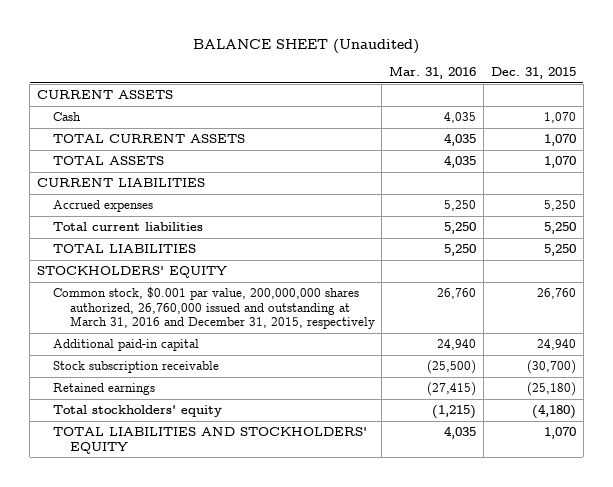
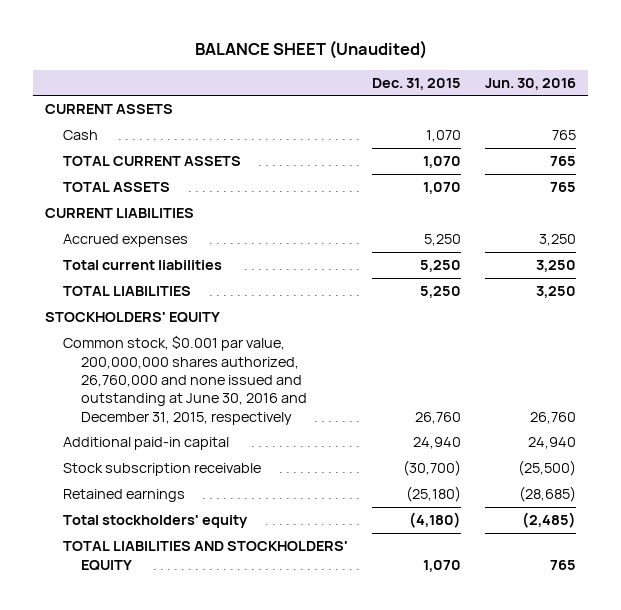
- | Mar. 31, 2016 | Dec. 31, 2015
+ | Dec. 31, 2015 | Jun. 30, 2016
- Common stock, $0.001 par value, 200,000,000 shares authorized, 26,760,000 issued and outstanding at March 31, 2016 and December 31, 2015, respectively | 26,760 | 26,760
+ Common stock, $0.001 par value, 200,000,000 shares authorized, 26,760,000 and none issued and outstanding at June 30, 2016 and December 31, 2015, respectively | 26,760 | 26,760

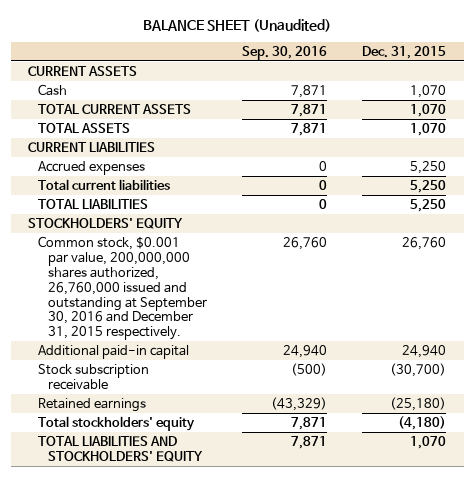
- | Dec. 31, 2015 | Jun. 30, 2016
+ | Sep. 30, 2016 | Dec. 31, 2015
- Common stock, $0.001 par value, 200,000,000 shares authorized, 26,760,000 and none issued and outstanding at June 30, 2016 and December 31, 2015, respectively | 26,760 | 26,760
+ Common stock, $0.001 par value, 200,000,000 shares authorized, 26,760,000 issued and outstanding at September 30, 2016 and December 31, 2015 respectively. | 26,760 | 26,760

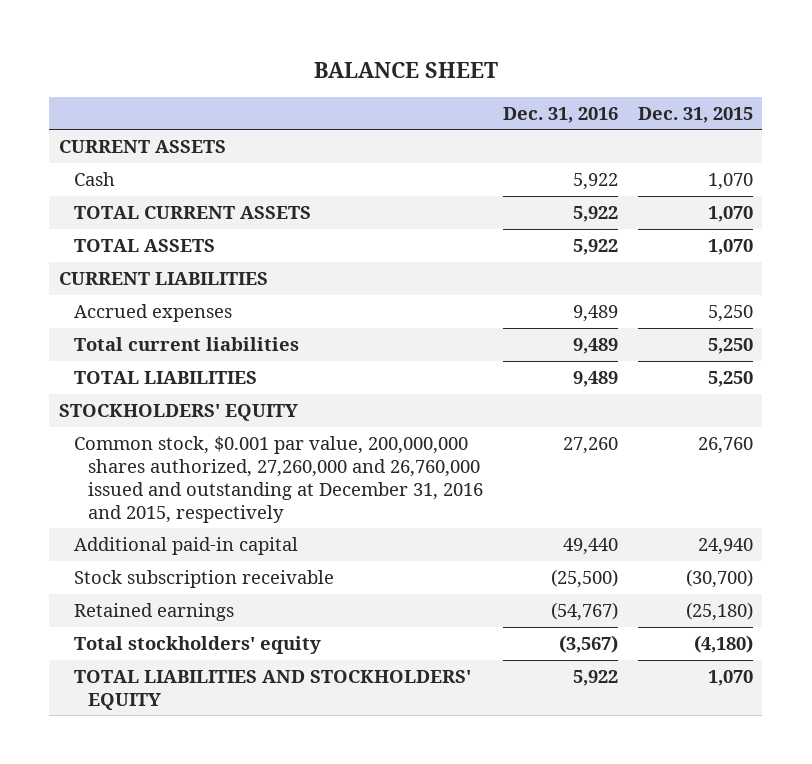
- BALANCE SHEET (Unaudited)
+ BALANCE SHEET
- | Sep. 30, 2016 | Dec. 31, 2015
+ | Dec. 31, 2016 | Dec. 31, 2015
- Common stock, $0.001 par value, 200,000,000 shares authorized, 26,760,000 issued and outstanding at September 30, 2016 and December 31, 2015 respectively. | 26,760 | 26,760
+ Common stock, $0.001 par value, 200,000,000 shares authorized, 27,260,000 and 26,760,000 issued and outstanding at December 31, 2016 and 2015, respectively | 27,260 | 26,760

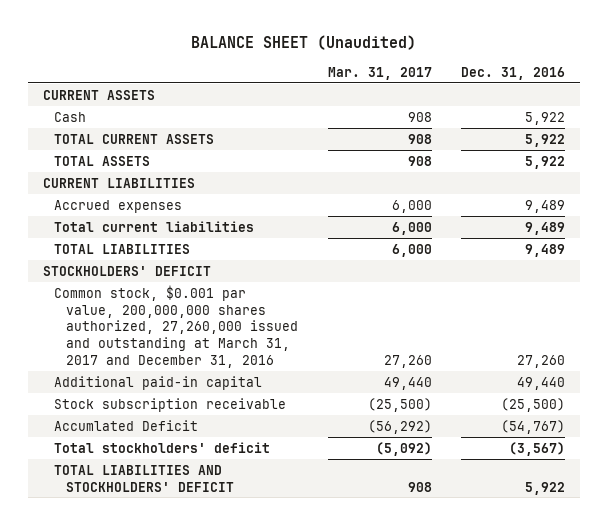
- BALANCE SHEET
+ BALANCE SHEET (Unaudited)
- | Dec. 31, 2016 | Dec. 31, 2015
+ | Mar. 31, 2017 | Dec. 31, 2016
- STOCKHOLDERS' EQUITY
- Common stock, $0.001 par value, 200,000,000 shares authorized, 27,260,000 and 26,760,000 issued and outstanding at December 31, 2016 and 2015, respectively | 27,260 | 26,760
+ STOCKHOLDERS' DEFICIT
+ Common stock, $0.001 par value, 200,000,000 shares authorized, 27,260,000 issued and outstanding at March 31, 2017 and December 31, 2016 | 27,260 | 27,260
- Retained earnings | (54,767) | (25,180)
- Total stockholders' equity | (3,567) | (4,180)
- TOTAL LIABILITIES AND STOCKHOLDERS' EQUITY | 5,922 | 1,070
+ Accumlated Deficit | (56,292) | (54,767)
+ Total stockholders' deficit | (5,092) | (3,567)
+ TOTAL LIABILITIES AND STOCKHOLDERS' DEFICIT | 908 | 5,922

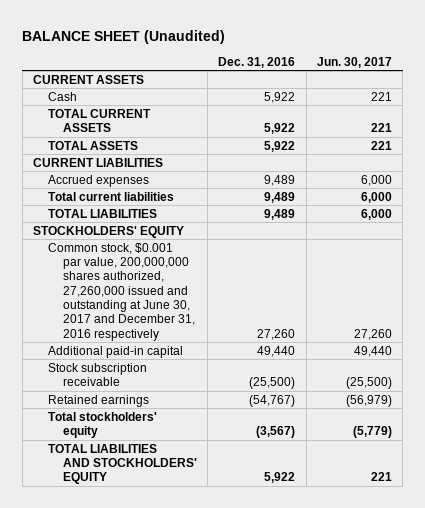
- | Mar. 31, 2017 | Dec. 31, 2016
+ | Dec. 31, 2016 | Jun. 30, 2017
- STOCKHOLDERS' DEFICIT
- Common stock, $0.001 par value, 200,000,000 shares authorized, 27,260,000 issued and outstanding at March 31, 2017 and December 31, 2016 | 27,260 | 27,260
+ STOCKHOLDERS' EQUITY
+ Common stock, $0.001 par value, 200,000,000 shares authorized, 27,260,000 issued and outstanding at June 30, 2017 and December 31, 2016 respectively | 27,260 | 27,260
- Accumlated Deficit | (56,292) | (54,767)
- Total stockholders' deficit | (5,092) | (3,567)
- TOTAL LIABILITIES AND STOCKHOLDERS' DEFICIT | 908 | 5,922
+ Retained earnings | (54,767) | (56,979)
+ Total stockholders' equity | (3,567) | (5,779)
+ TOTAL LIABILITIES AND STOCKHOLDERS' EQUITY | 5,922 | 221

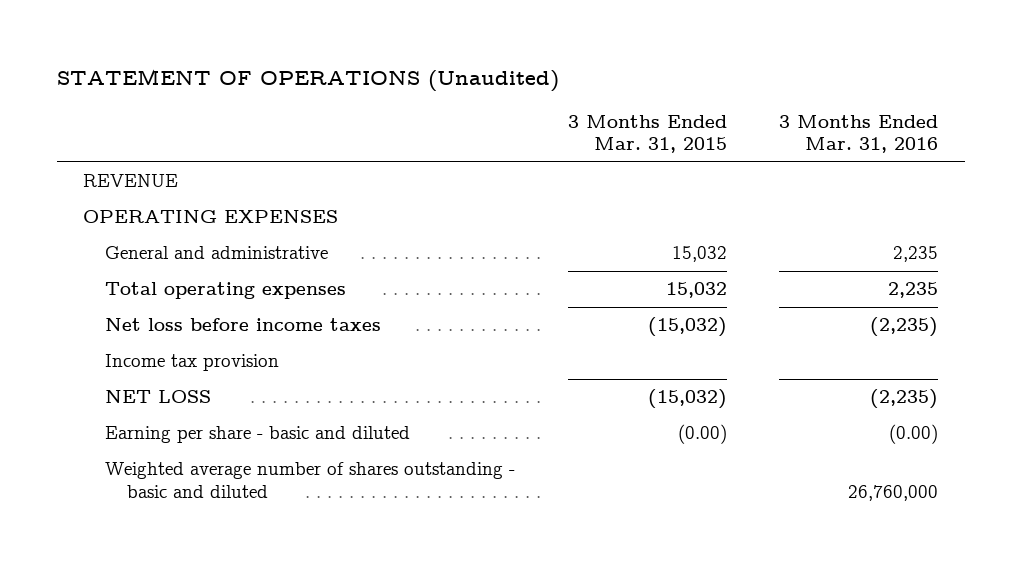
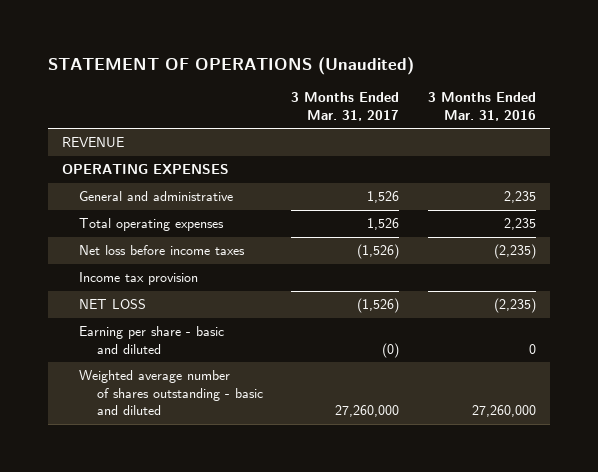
- | 3 Months Ended Mar. 31, 2015 | 3 Months Ended Mar. 31, 2016
+ | 3 Months Ended Mar. 31, 2017 | 3 Months Ended Mar. 31, 2016
- Earning per share - basic and diluted | (0.00) | (0.00)
- Weighted average number of shares outstanding - basic and diluted | | 26,760,000
+ Earning per share - basic and diluted | (0) | 0
+ Weighted average number of shares outstanding - basic and diluted | 27,260,000 | 27,260,000

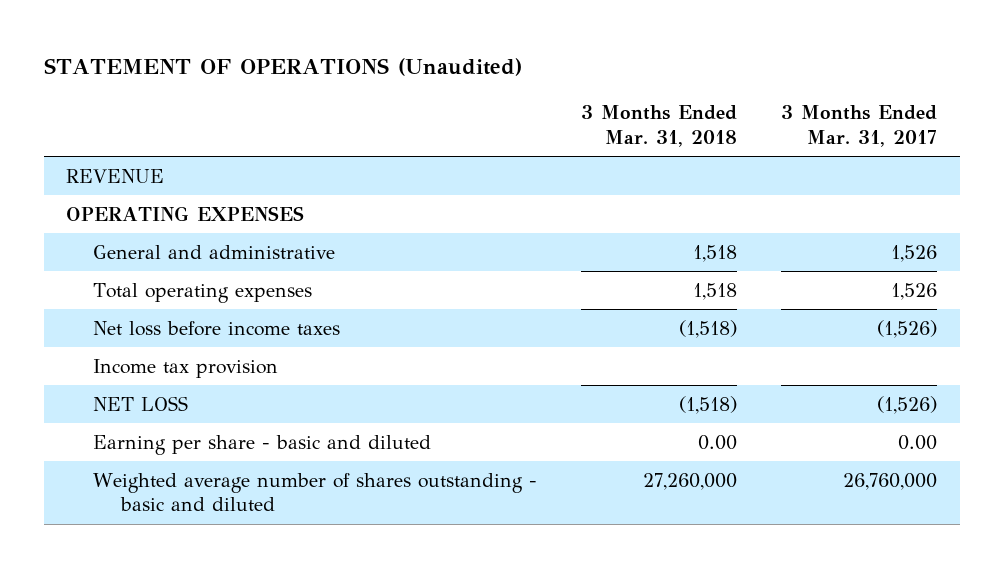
- | 3 Months Ended Mar. 31, 2017 | 3 Months Ended Mar. 31, 2016
+ | 3 Months Ended Mar. 31, 2018 | 3 Months Ended Mar. 31, 2017
- Earning per share - basic and diluted | (0) | 0
- Weighted average number of shares outstanding - basic and diluted | 27,260,000 | 27,260,000
+ Earning per share - basic and diluted | 0.00 | 0.00
+ Weighted average number of shares outstanding - basic and diluted | 27,260,000 | 26,760,000

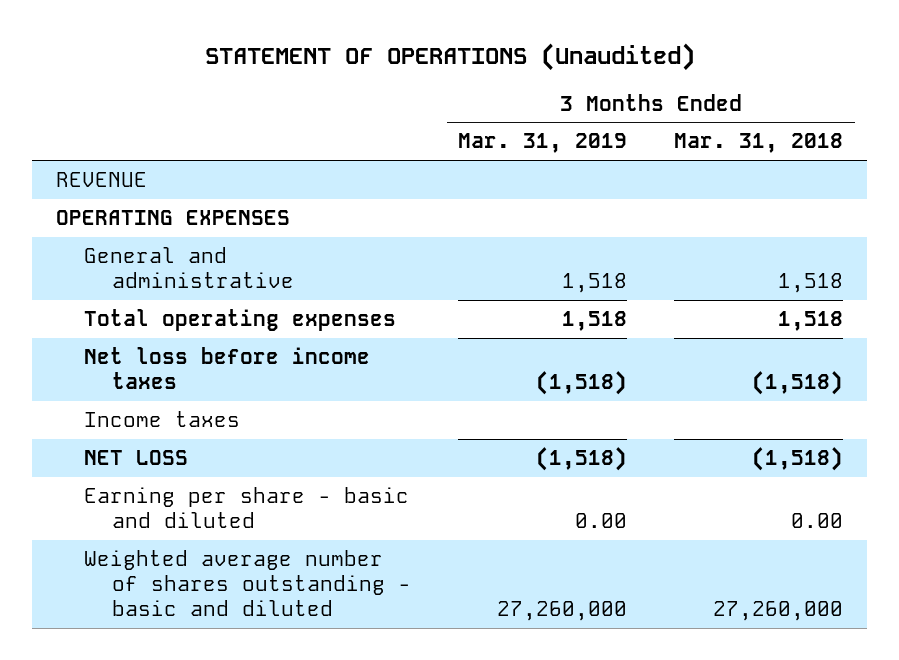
- | 3 Months Ended Mar. 31, 2018 | 3 Months Ended Mar. 31, 2017
+ | 3 Months Ended Mar. 31, 2019 | 3 Months Ended Mar. 31, 2018
- Income tax provision
+ Income taxes

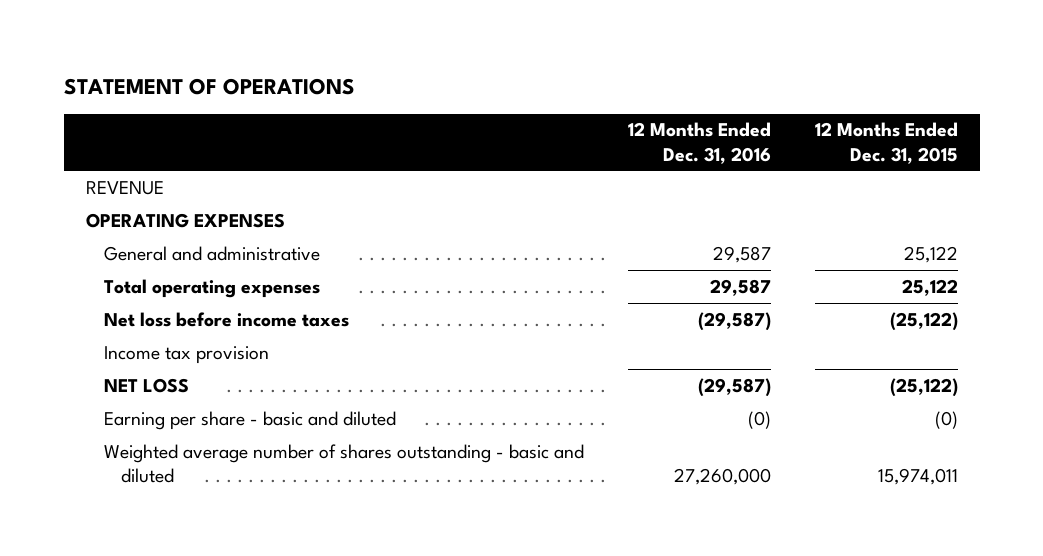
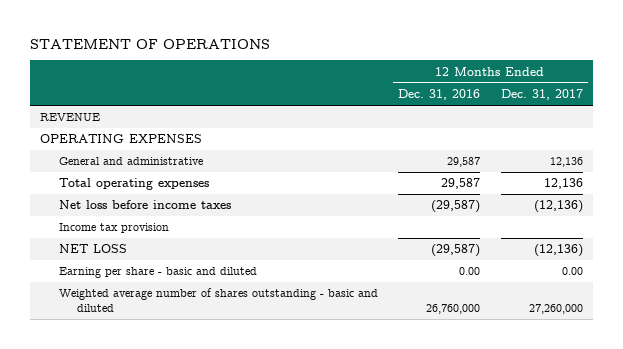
- | 12 Months Ended Dec. 31, 2016 | 12 Months Ended Dec. 31, 2015
+ | 12 Months Ended Dec. 31, 2016 | 12 Months Ended Dec. 31, 2017
- Earning per share - basic and diluted | (0) | (0)
- Weighted average number of shares outstanding - basic and diluted | 27,260,000 | 15,974,011
+ Earning per share - basic and diluted | 0.00 | 0.00
+ Weighted average number of shares outstanding - basic and diluted | 26,760,000 | 27,260,000

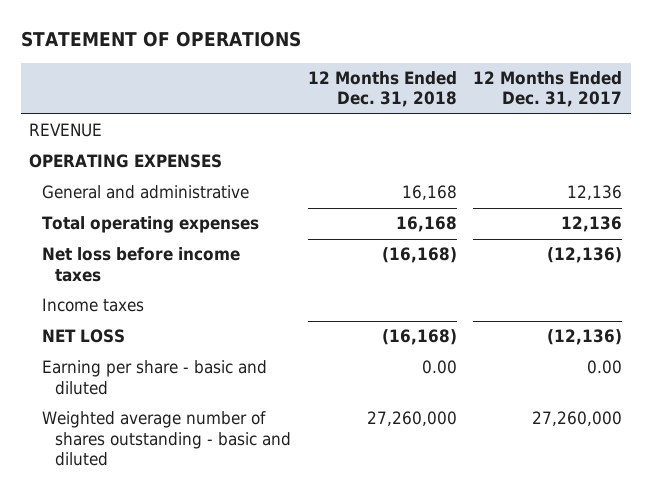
- | 12 Months Ended Dec. 31, 2016 | 12 Months Ended Dec. 31, 2017
+ | 12 Months Ended Dec. 31, 2018 | 12 Months Ended Dec. 31, 2017
- Income tax provision
+ Income taxes

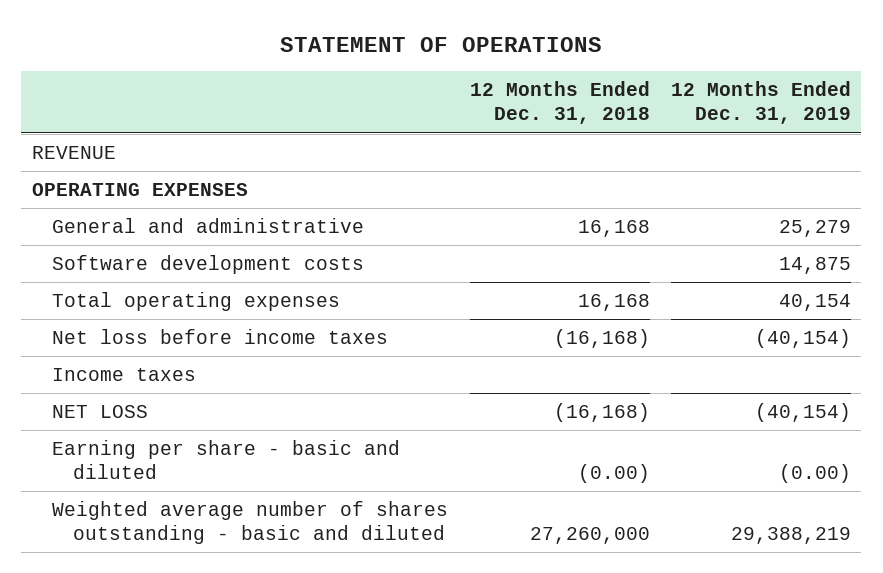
- | 12 Months Ended Dec. 31, 2018 | 12 Months Ended Dec. 31, 2017
+ | 12 Months Ended Dec. 31, 2018 | 12 Months Ended Dec. 31, 2019
+ Software development costs | | 14,875
- Earning per share - basic and diluted | 0.00 | 0.00
+ Earning per share - basic and diluted | (0.00) | (0.00)

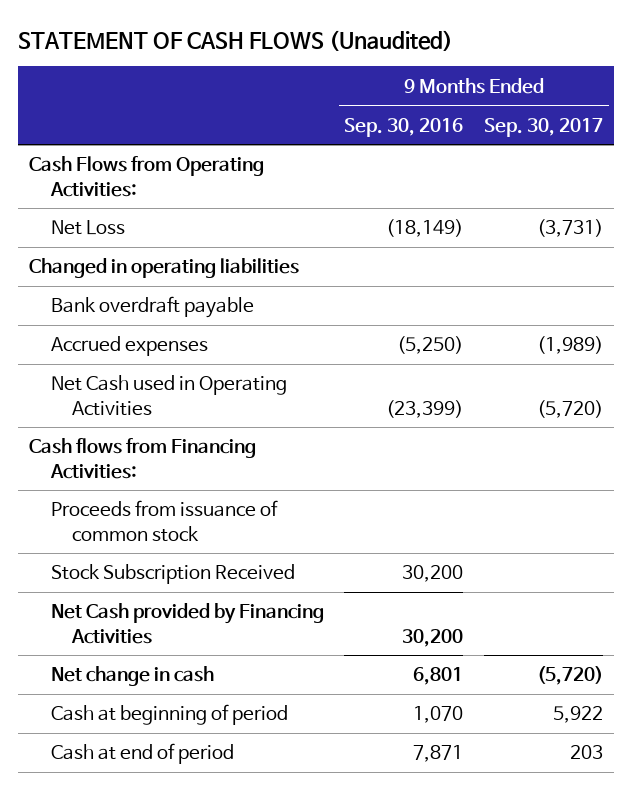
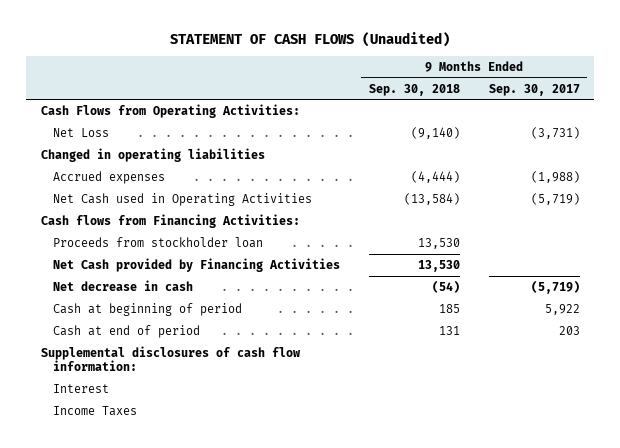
- | 9 Months Ended Sep. 30, 2016 | 9 Months Ended Sep. 30, 2017
+ | 9 Months Ended Sep. 30, 2018 | 9 Months Ended Sep. 30, 2017
- Bank overdraft payable
- Accrued expenses | (5,250) | (1,989)
- Net Cash used in Operating Activities | (23,399) | (5,720)
+ Accrued expenses | (4,444) | (1,988)
+ Net Cash used in Operating Activities | (13,584) | (5,719)
- Proceeds from issuance of common stock
- Stock Subscription Received | 30,200 |
+ Proceeds from stockholder loan | 13,530 |
- Net change in cash | 6,801 | (5,720)
+ Net decrease in cash | (54) | (5,719)
+ Supplemental disclosures of cash flow information:
+ Interest
+ Income Taxes

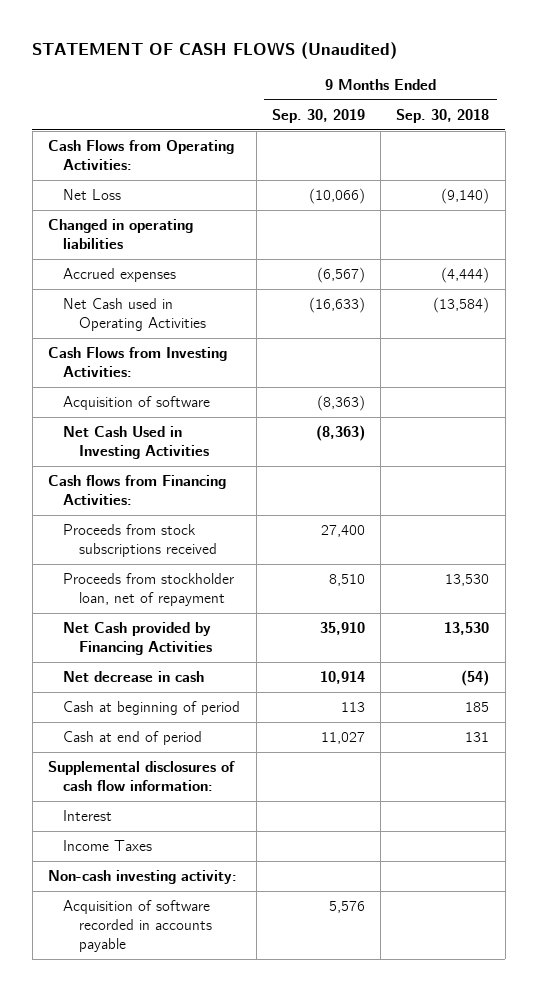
- | 9 Months Ended Sep. 30, 2018 | 9 Months Ended Sep. 30, 2017
+ | 9 Months Ended Sep. 30, 2019 | 9 Months Ended Sep. 30, 2018
+ Cash Flows from Investing Activities:
+ Acquisition of software | (8,363) |
+ Net Cash Used in Investing Activities | (8,363) |
- Proceeds from stockholder loan | 13,530 |
+ Proceeds from stock subscriptions received | 27,400 |
+ Proceeds from stockholder loan, net of repayment | 8,510 | 13,530
+ Non-cash investing activity:
+ Acquisition of software recorded in accounts payable | 5,576 |

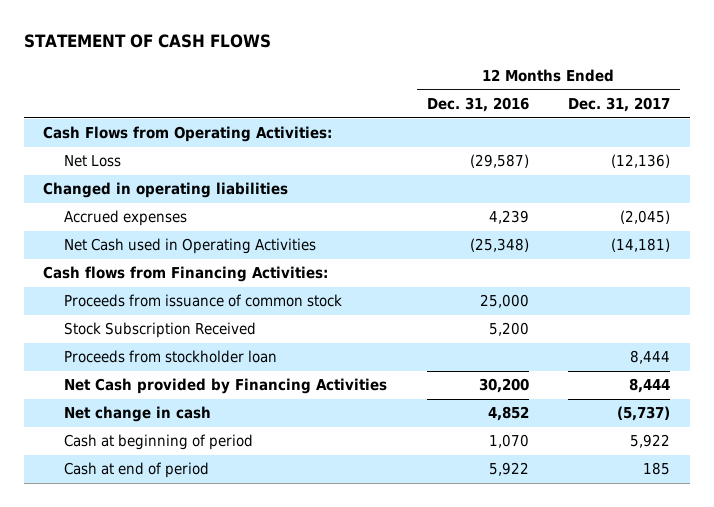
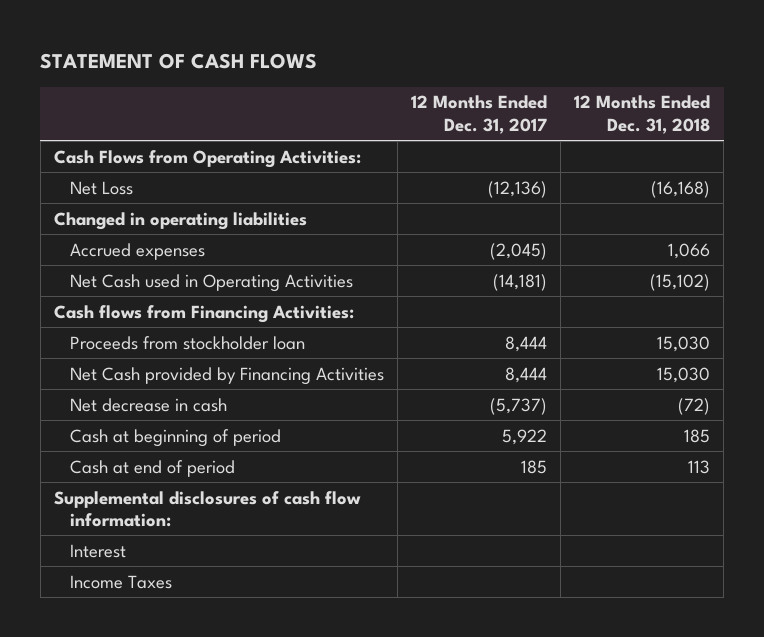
- | 12 Months Ended Dec. 31, 2016 | 12 Months Ended Dec. 31, 2017
+ | 12 Months Ended Dec. 31, 2017 | 12 Months Ended Dec. 31, 2018
- Proceeds from issuance of common stock | 25,000 |
- Stock Subscription Received | 5,200 |
- Net change in cash | 4,852 | (5,737)
+ Net decrease in cash | (5,737) | (72)
+ Supplemental disclosures of cash flow information:
+ Interest
+ Income Taxes

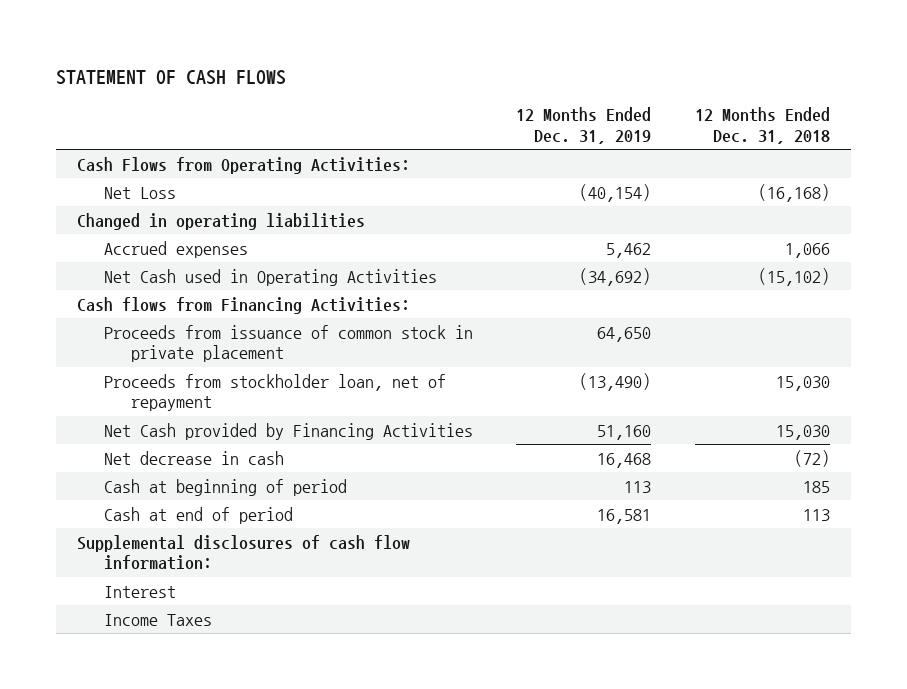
- | 12 Months Ended Dec. 31, 2017 | 12 Months Ended Dec. 31, 2018
+ | 12 Months Ended Dec. 31, 2019 | 12 Months Ended Dec. 31, 2018
- Proceeds from stockholder loan | 8,444 | 15,030
+ Proceeds from issuance of common stock in private placement | 64,650 |
+ Proceeds from stockholder loan, net of repayment | (13,490) | 15,030

